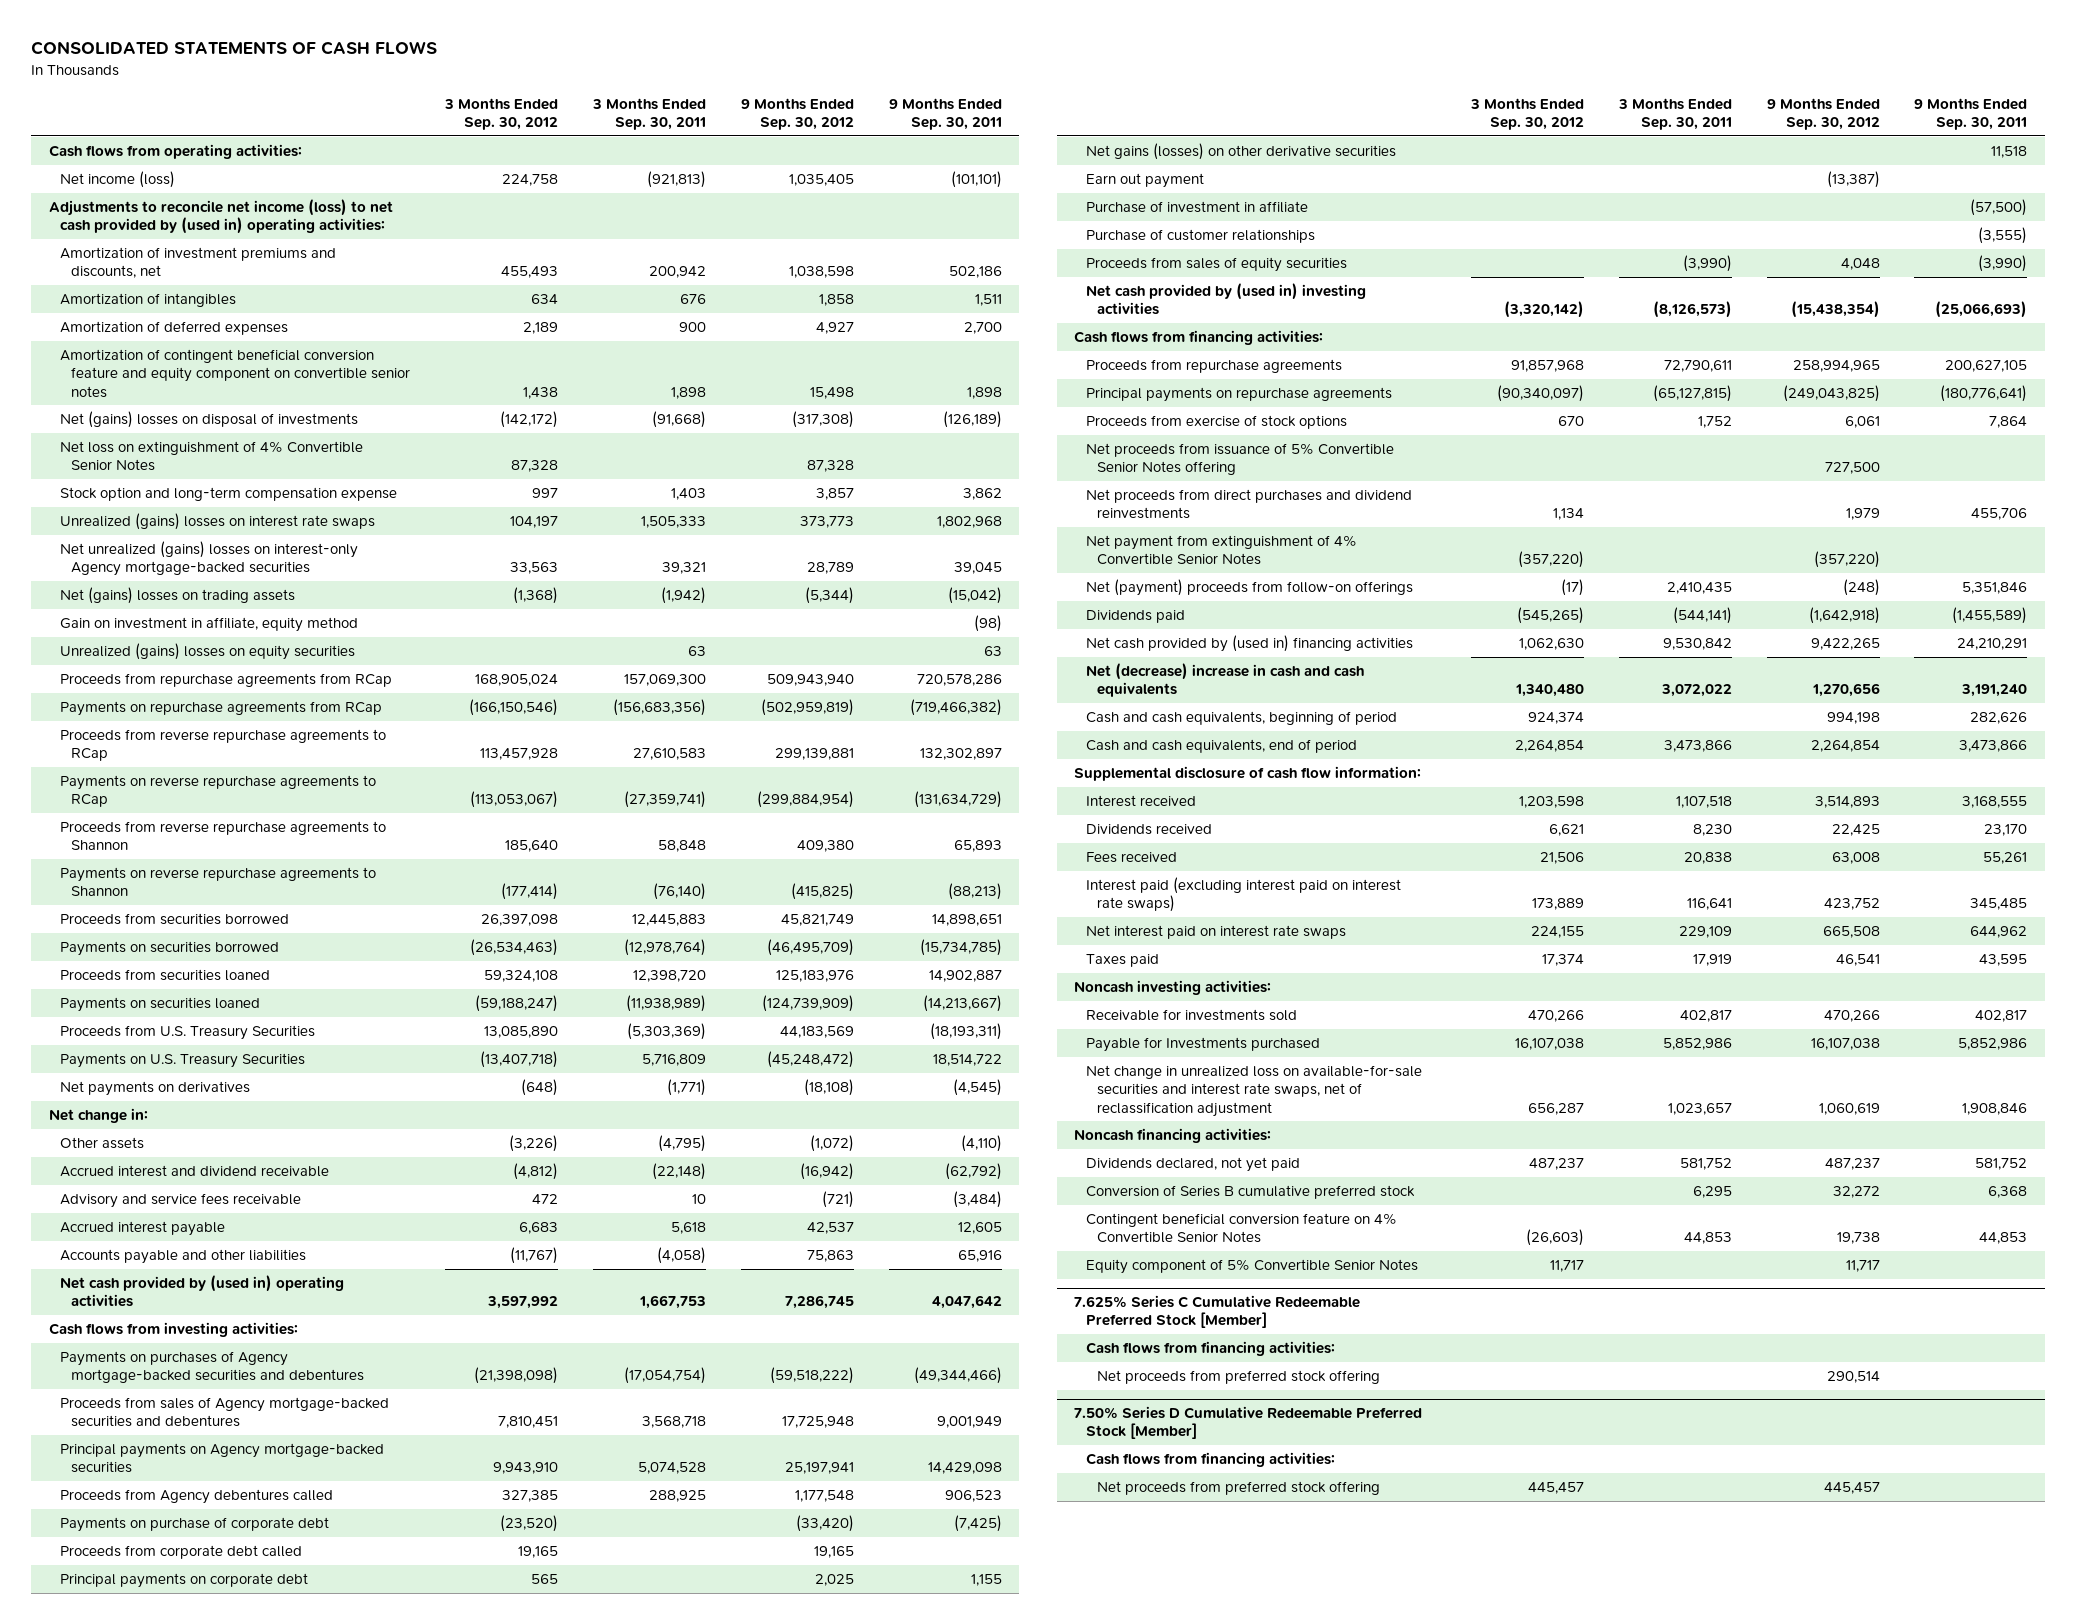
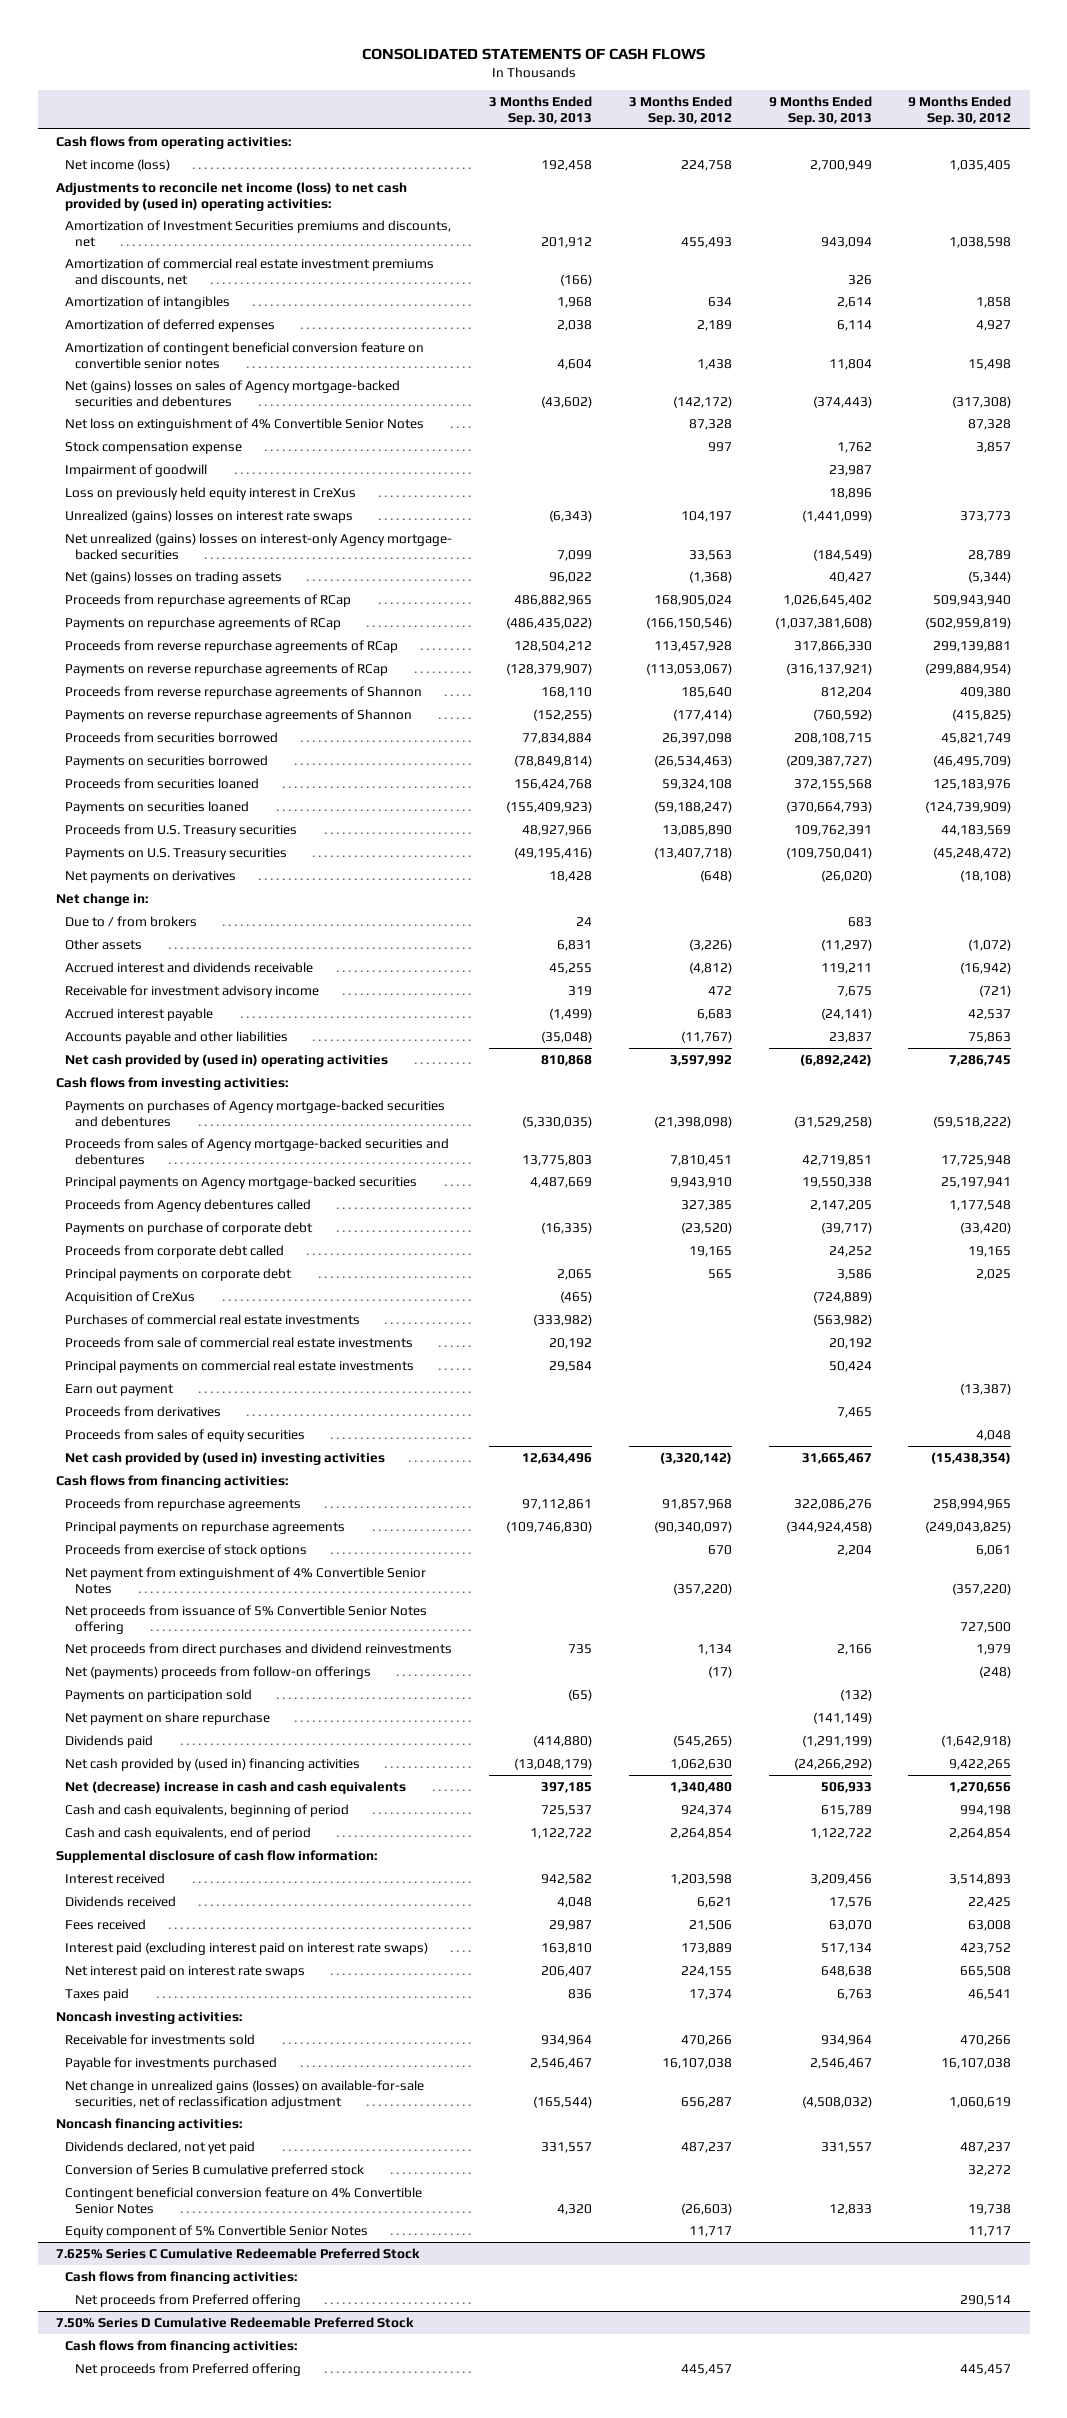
- | 3 Months Ended Sep. 30, 2012 | 3 Months Ended Sep. 30, 2011 | 9 Months Ended Sep. 30, 2012 | 9 Months Ended Sep. 30, 2011
+ | 3 Months Ended Sep. 30, 2013 | 3 Months Ended Sep. 30, 2012 | 9 Months Ended Sep. 30, 2013 | 9 Months Ended Sep. 30, 2012
- Amortization of investment premiums and discounts, net | 455,493 | 200,942 | 1,038,598 | 502,186
+ Amortization of Investment Securities premiums and discounts, net | 201,912 | 455,493 | 943,094 | 1,038,598
+ Amortization of commercial real estate investment premiums and discounts, net | (166) | | 326 |
- Amortization of contingent beneficial conversion feature and equity component on convertible senior notes | 1,438 | 1,898 | 15,498 | 1,898
- Net (gains) losses on disposal of investments | (142,172) | (91,668) | (317,308) | (126,189)
+ Amortization of contingent beneficial conversion feature on convertible senior notes | 4,604 | 1,438 | 11,804 | 15,498
+ Net (gains) losses on sales of Agency mortgage-backed securities and debentures | (43,602) | (142,172) | (374,443) | (317,308)
- Stock option and long-term compensation expense | 997 | 1,403 | 3,857 | 3,862
+ Stock compensation expense | | 997 | 1,762 | 3,857
+ Impairment of goodwill | | | 23,987 |
+ Loss on previously held equity interest in CreXus | | | 18,896 |
- Net unrealized (gains) losses on interest-only Agency mortgage-backed securities | 33,563 | 39,321 | 28,789 | 39,045
+ Net unrealized (gains) losses on interest-only Agency mortgage- backed securities | 7,099 | 33,563 | (184,549) | 28,789
- Gain on investment in affiliate, equity method | | | | (98)
- Unrealized (gains) losses on equity securities | | 63 | | 63
- Proceeds from repurchase agreements from RCap | 168,905,024 | 157,069,300 | 509,943,940 | 720,578,286
- Payments on repurchase agreements from RCap | (166,150,546) | (156,683,356) | (502,959,819) | (719,466,382)
- Proceeds from reverse repurchase agreements to RCap | 113,457,928 | 27,610,583 | 299,139,881 | 132,302,897
- Payments on reverse repurchase agreements to RCap | (113,053,067) | (27,359,741) | (299,884,954) | (131,634,729)
- Proceeds from reverse repurchase agreements to Shannon | 185,640 | 58,848 | 409,380 | 65,893
- Payments on reverse repurchase agreements to Shannon | (177,414) | (76,140) | (415,825) | (88,213)
+ Proceeds from repurchase agreements of RCap | 486,882,965 | 168,905,024 | 1,026,645,402 | 509,943,940
+ Payments on repurchase agreements of RCap | (486,435,022) | (166,150,546) | (1,037,381,608) | (502,959,819)
+ Proceeds from reverse repurchase agreements of RCap | 128,504,212 | 113,457,928 | 317,866,330 | 299,139,881
+ Payments on reverse repurchase agreements of RCap | (128,379,907) | (113,053,067) | (316,137,921) | (299,884,954)
+ Proceeds from reverse repurchase agreements of Shannon | 168,110 | 185,640 | 812,204 | 409,380
+ Payments on reverse repurchase agreements of Shannon | (152,255) | (177,414) | (760,592) | (415,825)
- Proceeds from U.S. Treasury Securities | 13,085,890 | (5,303,369) | 44,183,569 | (18,193,311)
- Payments on U.S. Treasury Securities | (13,407,718) | 5,716,809 | (45,248,472) | 18,514,722
+ Proceeds from U.S. Treasury securities | 48,927,966 | 13,085,890 | 109,762,391 | 44,183,569
+ Payments on U.S. Treasury securities | (49,195,416) | (13,407,718) | (109,750,041) | (45,248,472)
+ Due to / from brokers | 24 | | 683 |
- Accrued interest and dividend receivable | (4,812) | (22,148) | (16,942) | (62,792)
- Advisory and service fees receivable | 472 | 10 | (721) | (3,484)
+ Accrued interest and dividends receivable | 45,255 | (4,812) | 119,211 | (16,942)
+ Receivable for investment advisory income | 319 | 472 | 7,675 | (721)
- Net gains (losses) on other derivative securities | | | | 11,518
+ Acquisition of CreXus | (465) | | (724,889) |
+ Purchases of commercial real estate investments | (333,982) | | (563,982) |
+ Proceeds from sale of commercial real estate investments | 20,192 | | 20,192 |
+ Principal payments on commercial real estate investments | 29,584 | | 50,424 |
- Purchase of investment in affiliate | | | | (57,500)
- Purchase of customer relationships | | | | (3,555)
+ Proceeds from derivatives | | | 7,465 |
moved up: Net payment from extinguishment of 4% Convertible Senior Notes | | (357,220) | | (357,220)
- Net (payment) proceeds from follow-on offerings | (17) | 2,410,435 | (248) | 5,351,846
+ Net (payments) proceeds from follow-on offerings | | (17) | | (248)
+ Payments on participation sold | (65) | | (132) |
+ Net payment on share repurchase | | | (141,149) |
- Payable for Investments purchased | 16,107,038 | 5,852,986 | 16,107,038 | 5,852,986
- Net change in unrealized loss on available-for-sale securities and interest rate swaps, net of reclassification adjustment | 656,287 | 1,023,657 | 1,060,619 | 1,908,846
+ Payable for investments purchased | 2,546,467 | 16,107,038 | 2,546,467 | 16,107,038
+ Net change in unrealized gains (losses) on available-for-sale securities, net of reclassification adjustment | (165,544) | 656,287 | (4,508,032) | 1,060,619
- 7.625% Series C Cumulative Redeemable Preferred Stock [Member]
+ 7.625% Series C Cumulative Redeemable Preferred Stock
- Net proceeds from preferred stock offering | | | 290,514 |
- 7.50% Series D Cumulative Redeemable Preferred Stock [Member]
+ Net proceeds from Preferred offering | | | | 290,514
+ 7.50% Series D Cumulative Redeemable Preferred Stock
- Net proceeds from preferred stock offering | 445,457 | | 445,457 |
+ Net proceeds from Preferred offering | | 445,457 | | 445,457

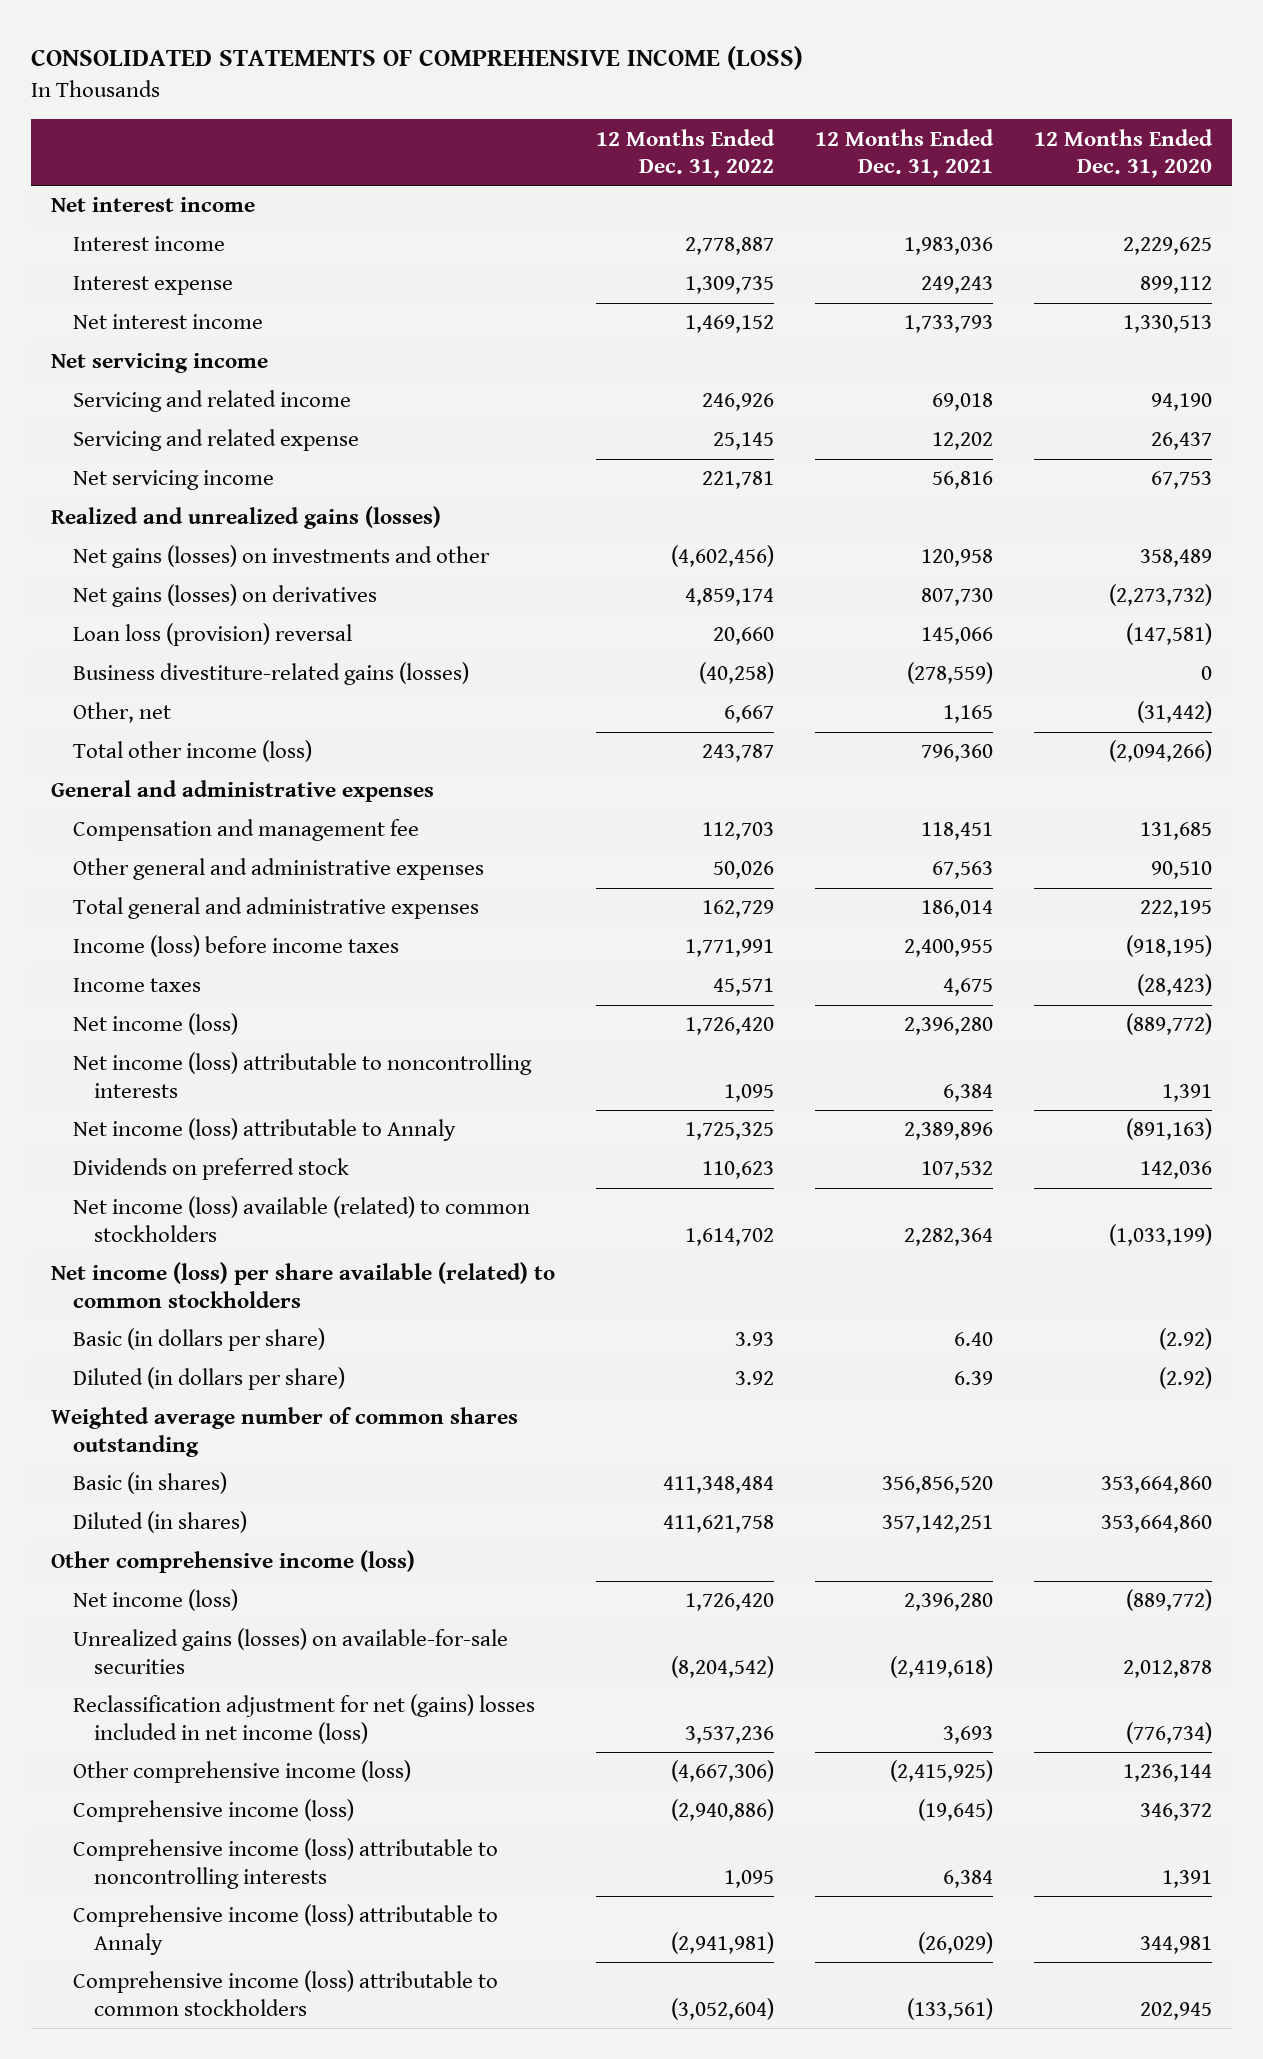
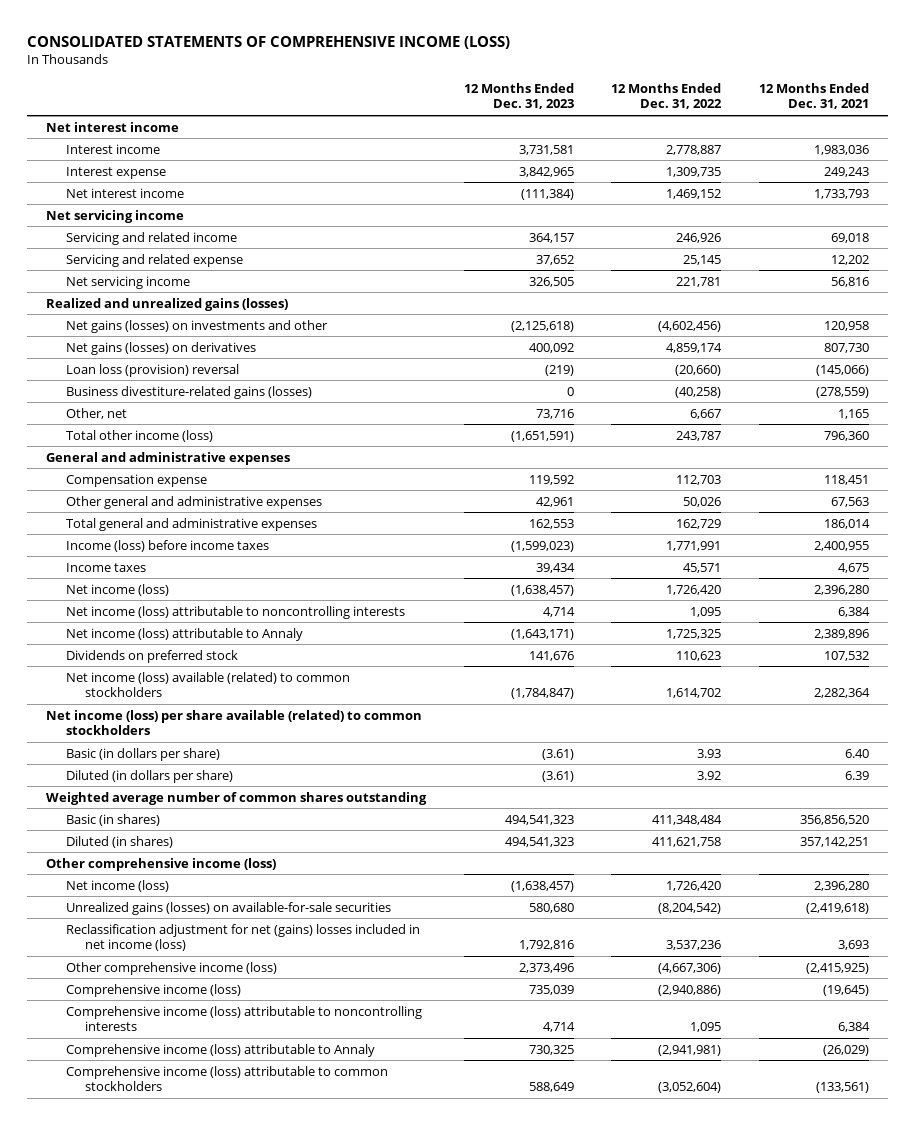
- | 12 Months Ended Dec. 31, 2022 | 12 Months Ended Dec. 31, 2021 | 12 Months Ended Dec. 31, 2020
+ | 12 Months Ended Dec. 31, 2023 | 12 Months Ended Dec. 31, 2022 | 12 Months Ended Dec. 31, 2021
- Loan loss (provision) reversal | 20,660 | 145,066 | (147,581)
+ Loan loss (provision) reversal | (219) | (20,660) | (145,066)
- Compensation and management fee | 112,703 | 118,451 | 131,685
+ Compensation expense | 119,592 | 112,703 | 118,451

